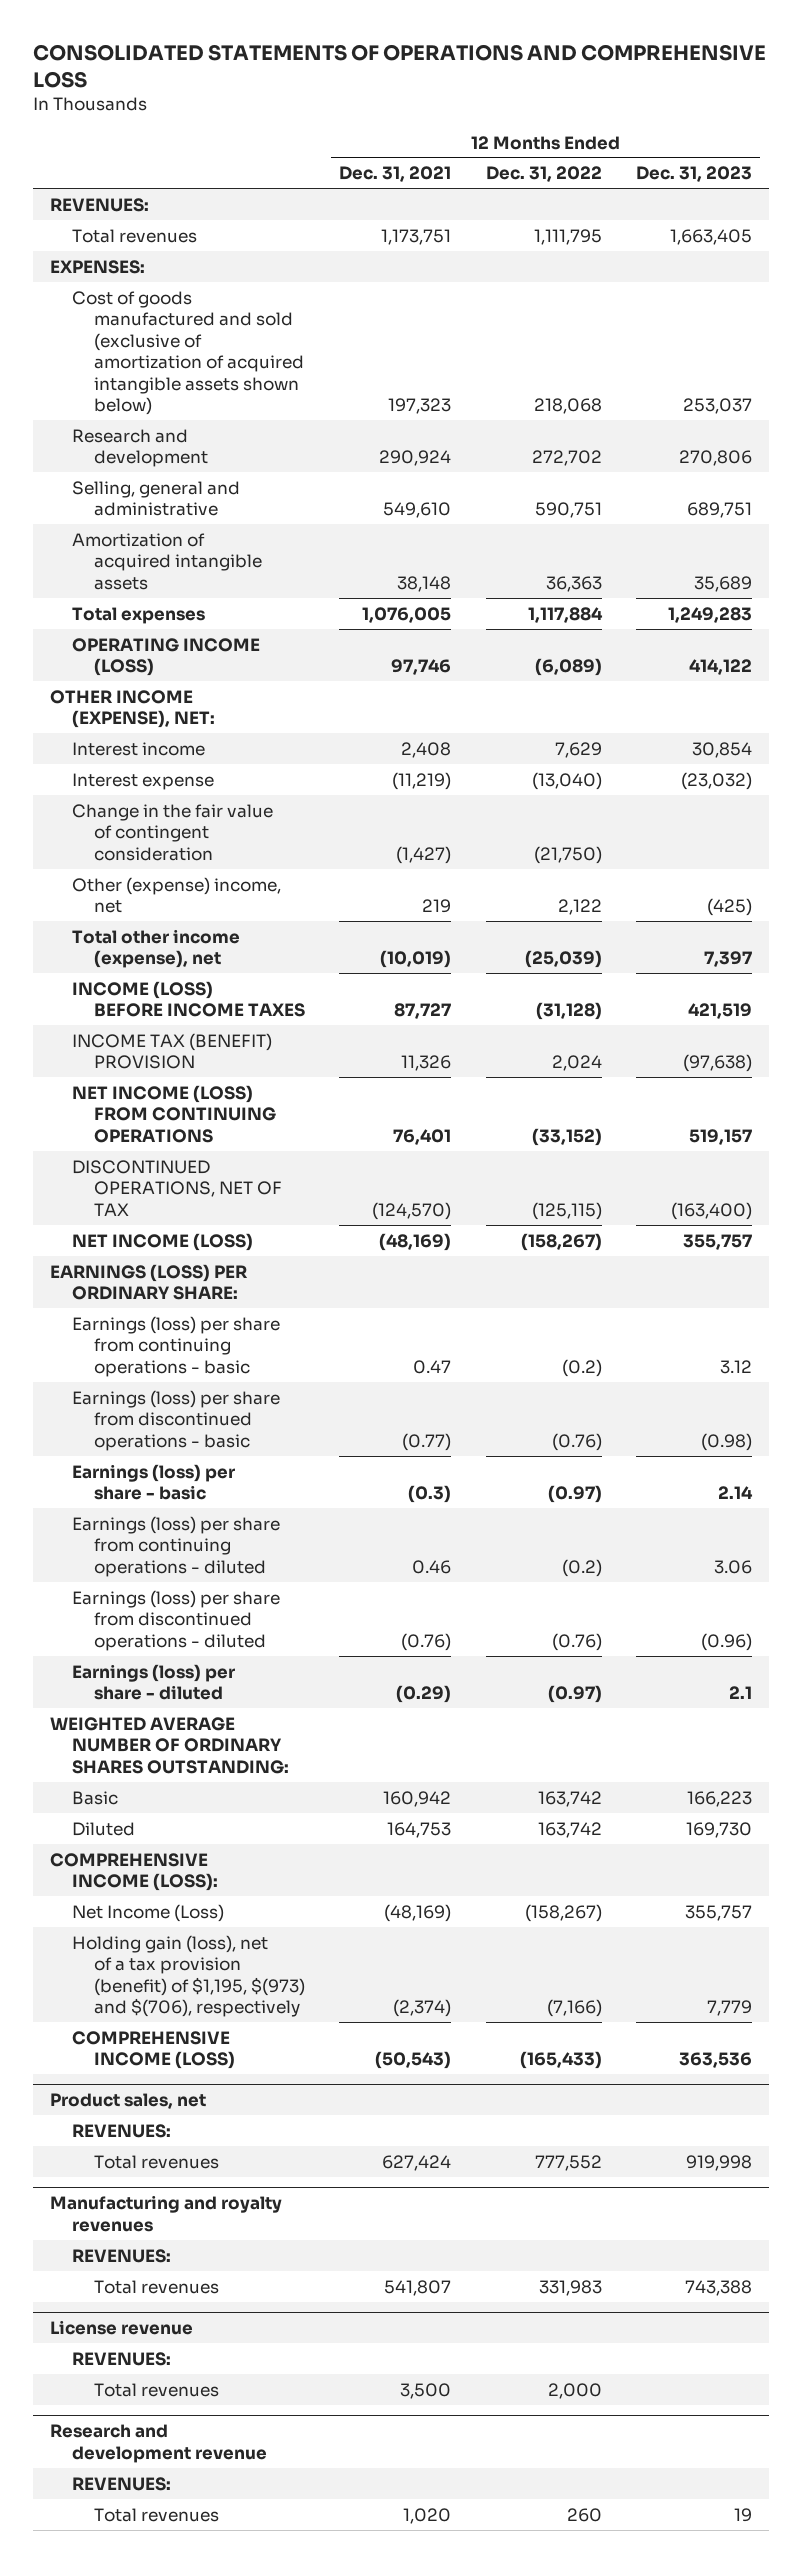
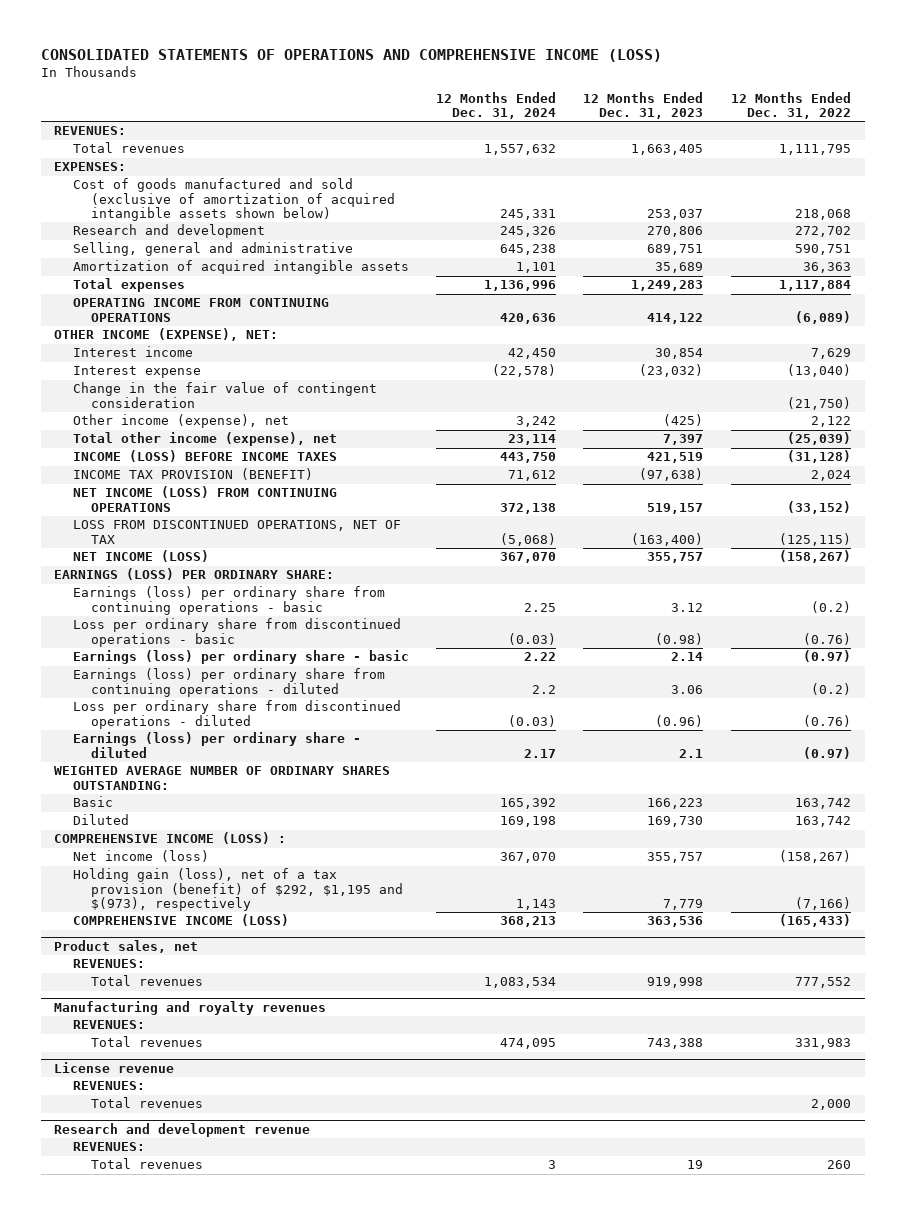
- CONSOLIDATED STATEMENTS OF OPERATIONS AND COMPREHENSIVE LOSS
+ CONSOLIDATED STATEMENTS OF OPERATIONS AND COMPREHENSIVE INCOME (LOSS)
- | 12 Months Ended Dec. 31, 2021 | 12 Months Ended Dec. 31, 2022 | 12 Months Ended Dec. 31, 2023
+ | 12 Months Ended Dec. 31, 2024 | 12 Months Ended Dec. 31, 2023 | 12 Months Ended Dec. 31, 2022
- OPERATING INCOME (LOSS) | 97,746 | (6,089) | 414,122
+ OPERATING INCOME FROM CONTINUING OPERATIONS | 420,636 | 414,122 | (6,089)
- Other (expense) income, net | 219 | 2,122 | (425)
+ Other income (expense), net | 3,242 | (425) | 2,122
- INCOME TAX (BENEFIT) PROVISION | 11,326 | 2,024 | (97,638)
+ INCOME TAX PROVISION (BENEFIT) | 71,612 | (97,638) | 2,024
- DISCONTINUED OPERATIONS, NET OF TAX | (124,570) | (125,115) | (163,400)
+ LOSS FROM DISCONTINUED OPERATIONS, NET OF TAX | (5,068) | (163,400) | (125,115)
- Earnings (loss) per share from continuing operations - basic | 0.47 | (0.2) | 3.12
- Earnings (loss) per share from discontinued operations - basic | (0.77) | (0.76) | (0.98)
- Earnings (loss) per share - basic | (0.3) | (0.97) | 2.14
- Earnings (loss) per share from continuing operations - diluted | 0.46 | (0.2) | 3.06
- Earnings (loss) per share from discontinued operations - diluted | (0.76) | (0.76) | (0.96)
- Earnings (loss) per share - diluted | (0.29) | (0.97) | 2.1
+ Earnings (loss) per ordinary share from continuing operations - basic | 2.25 | 3.12 | (0.2)
+ Loss per ordinary share from discontinued operations - basic | (0.03) | (0.98) | (0.76)
+ Earnings (loss) per ordinary share - basic | 2.22 | 2.14 | (0.97)
+ Earnings (loss) per ordinary share from continuing operations - diluted | 2.2 | 3.06 | (0.2)
+ Loss per ordinary share from discontinued operations - diluted | (0.03) | (0.96) | (0.76)
+ Earnings (loss) per ordinary share - diluted | 2.17 | 2.1 | (0.97)
- COMPREHENSIVE INCOME (LOSS):
- Net Income (Loss) | (48,169) | (158,267) | 355,757
- Holding gain (loss), net of a tax provision (benefit) of $1,195, $(973) and $(706), respectively | (2,374) | (7,166) | 7,779
+ COMPREHENSIVE INCOME (LOSS) :
+ Net income (loss) | 367,070 | 355,757 | (158,267)
+ Holding gain (loss), net of a tax provision (benefit) of $292, $1,195 and $(973), respectively | 1,143 | 7,779 | (7,166)

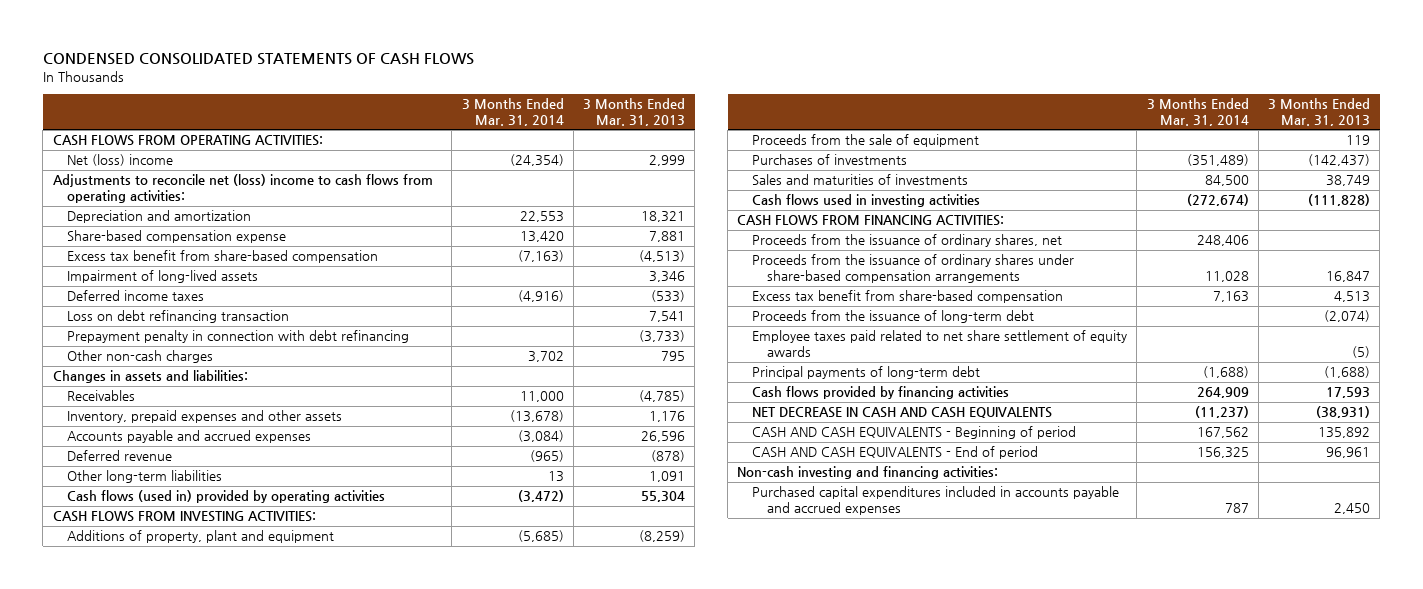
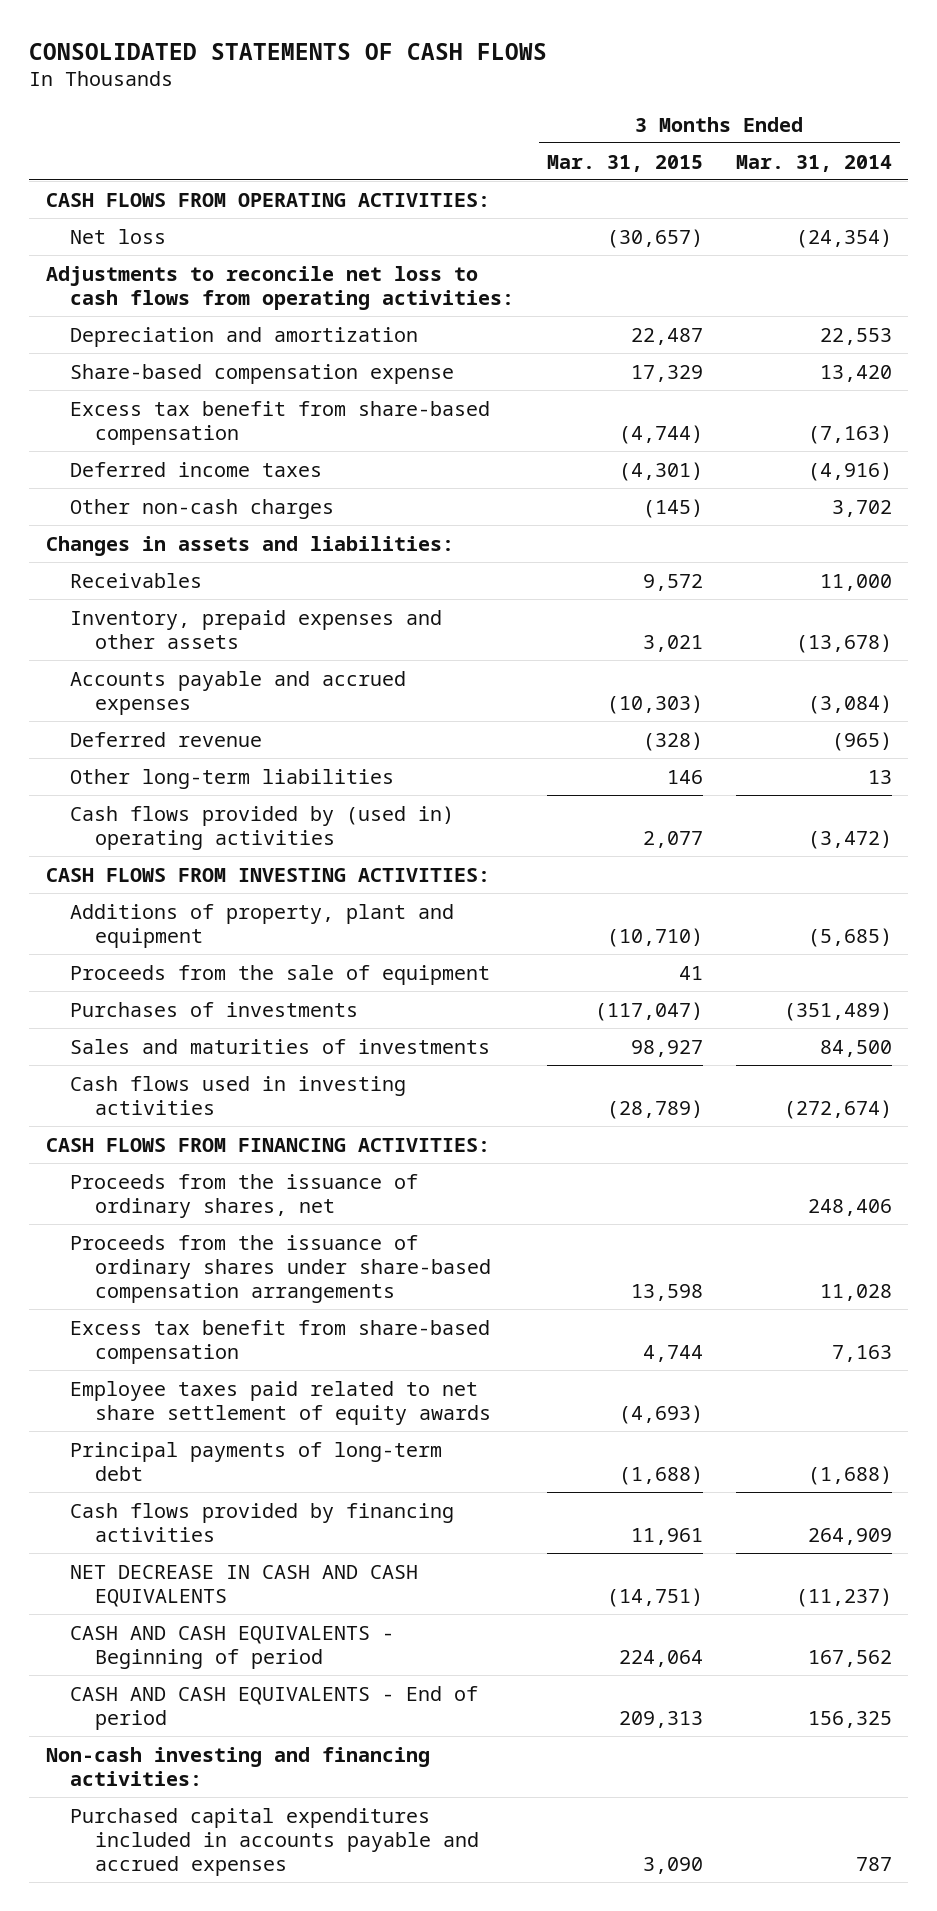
- CONDENSED CONSOLIDATED STATEMENTS OF CASH FLOWS
+ CONSOLIDATED STATEMENTS OF CASH FLOWS
- | 3 Months Ended Mar. 31, 2014 | 3 Months Ended Mar. 31, 2013
+ | 3 Months Ended Mar. 31, 2015 | 3 Months Ended Mar. 31, 2014
- Net (loss) income | (24,354) | 2,999
- Adjustments to reconcile net (loss) income to cash flows from operating activities:
+ Net loss | (30,657) | (24,354)
+ Adjustments to reconcile net loss to cash flows from operating activities:
- Impairment of long-lived assets | | 3,346
- Loss on debt refinancing transaction | | 7,541
- Prepayment penalty in connection with debt refinancing | | (3,733)
- Cash flows (used in) provided by operating activities | (3,472) | 55,304
+ Cash flows provided by (used in) operating activities | 2,077 | (3,472)
- Proceeds from the issuance of long-term debt | | (2,074)

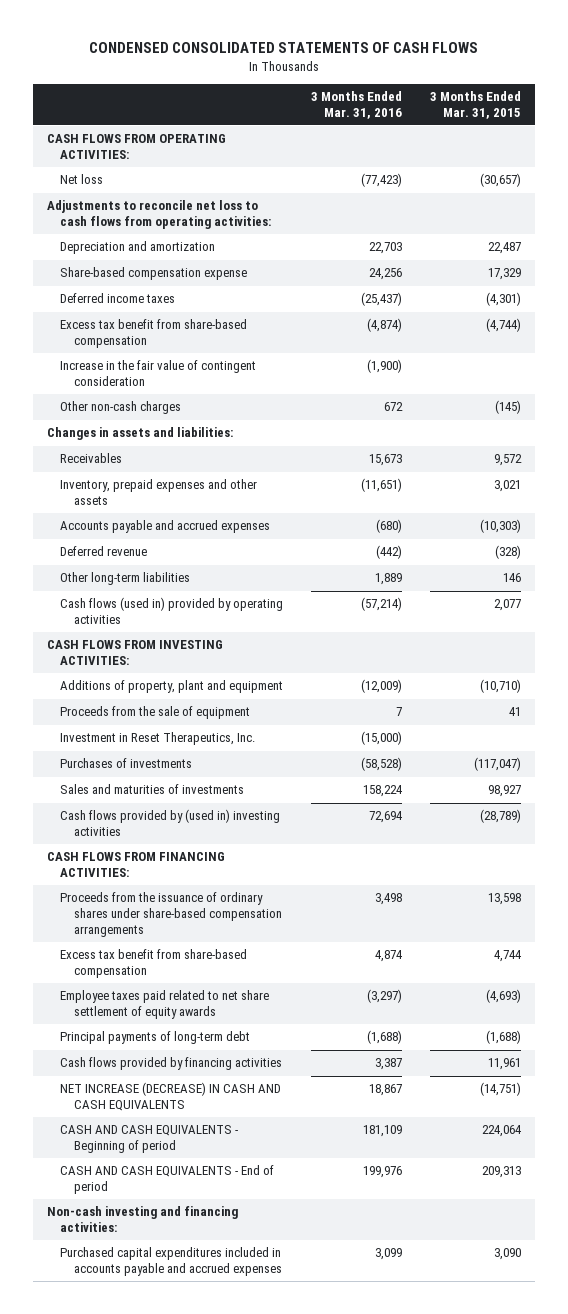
- CONSOLIDATED STATEMENTS OF CASH FLOWS
+ CONDENSED CONSOLIDATED STATEMENTS OF CASH FLOWS
- | 3 Months Ended Mar. 31, 2015 | 3 Months Ended Mar. 31, 2014
+ | 3 Months Ended Mar. 31, 2016 | 3 Months Ended Mar. 31, 2015
moved down: Excess tax benefit from share-based compensation | (4,874) | (4,744)
+ Increase in the fair value of contingent consideration | (1,900) |
- Cash flows provided by (used in) operating activities | 2,077 | (3,472)
+ Cash flows (used in) provided by operating activities | (57,214) | 2,077
+ Investment in Reset Therapeutics, Inc. | (15,000) |
- Cash flows used in investing activities | (28,789) | (272,674)
+ Cash flows provided by (used in) investing activities | 72,694 | (28,789)
- Proceeds from the issuance of ordinary shares, net | | 248,406
- NET DECREASE IN CASH AND CASH EQUIVALENTS | (14,751) | (11,237)
+ NET INCREASE (DECREASE) IN CASH AND CASH EQUIVALENTS | 18,867 | (14,751)

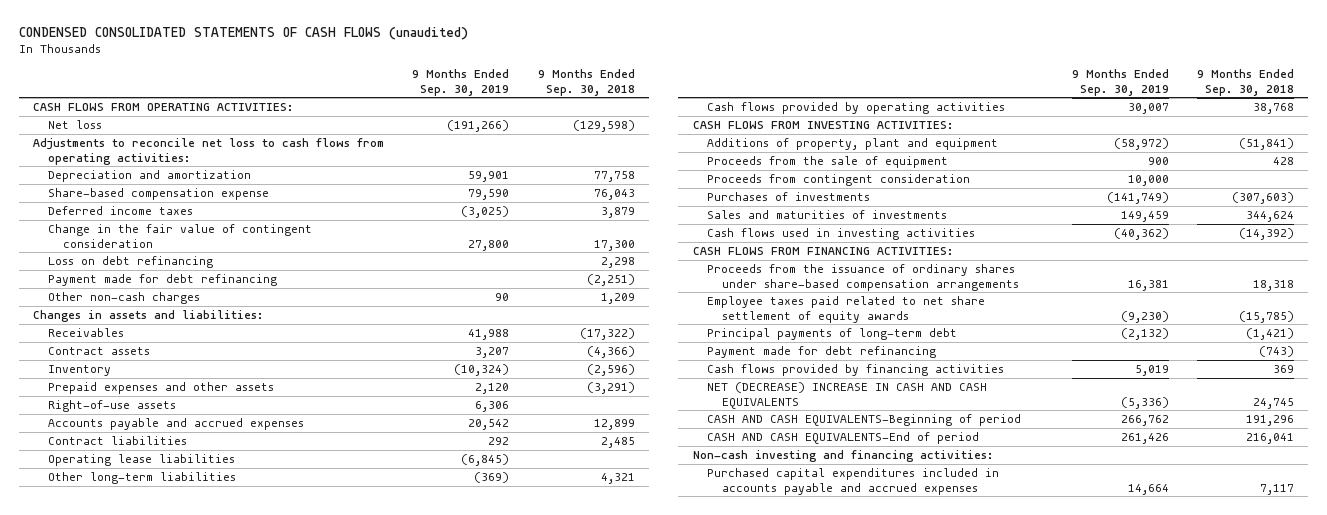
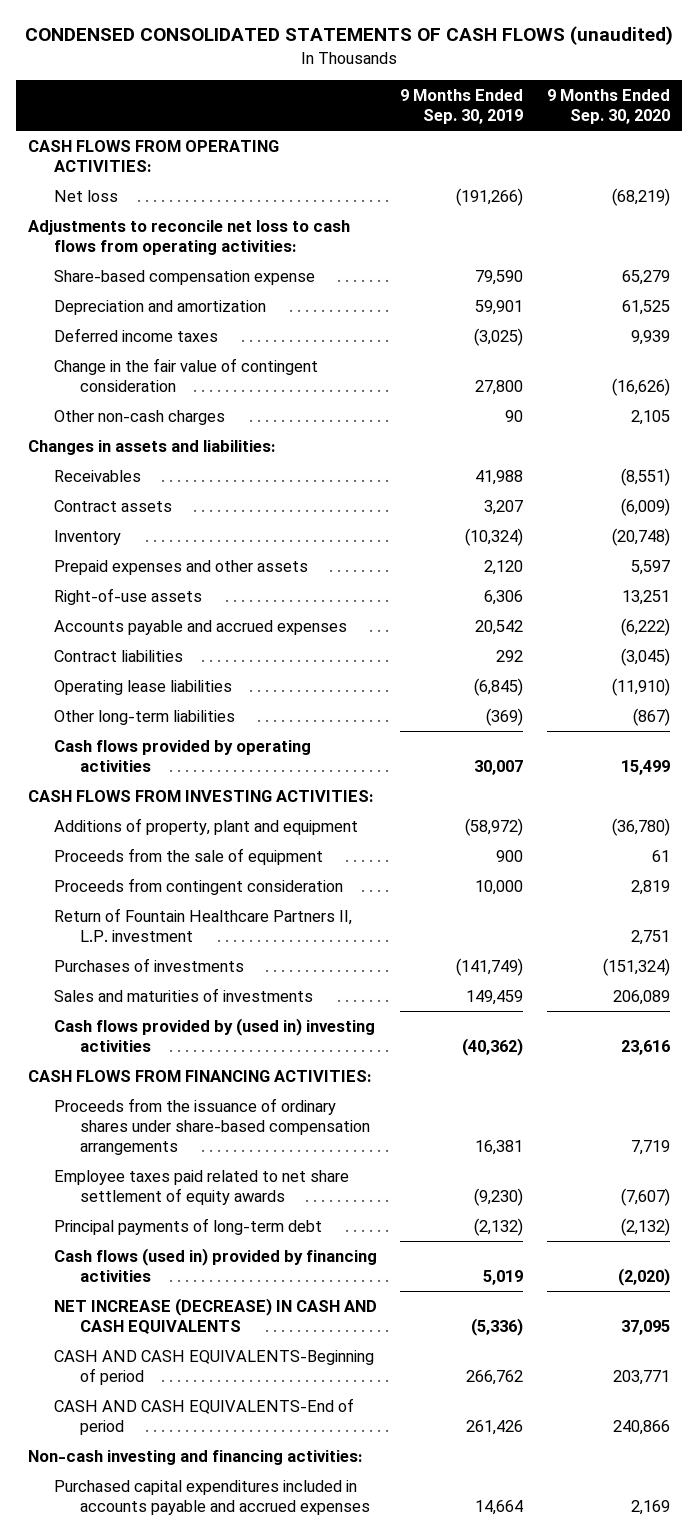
- | 9 Months Ended Sep. 30, 2019 | 9 Months Ended Sep. 30, 2018
+ | 9 Months Ended Sep. 30, 2019 | 9 Months Ended Sep. 30, 2020
moved down: Depreciation and amortization | 59,901 | 61,525
- Loss on debt refinancing | | 2,298
- Payment made for debt refinancing | | (2,251)
+ Return of Fountain Healthcare Partners II, L.P. investment | | 2,751
- Cash flows used in investing activities | (40,362) | (14,392)
+ Cash flows provided by (used in) investing activities | (40,362) | 23,616
- Payment made for debt refinancing | | (743)
- Cash flows provided by financing activities | 5,019 | 369
- NET (DECREASE) INCREASE IN CASH AND CASH EQUIVALENTS | (5,336) | 24,745
+ Cash flows (used in) provided by financing activities | 5,019 | (2,020)
+ NET INCREASE (DECREASE) IN CASH AND CASH EQUIVALENTS | (5,336) | 37,095

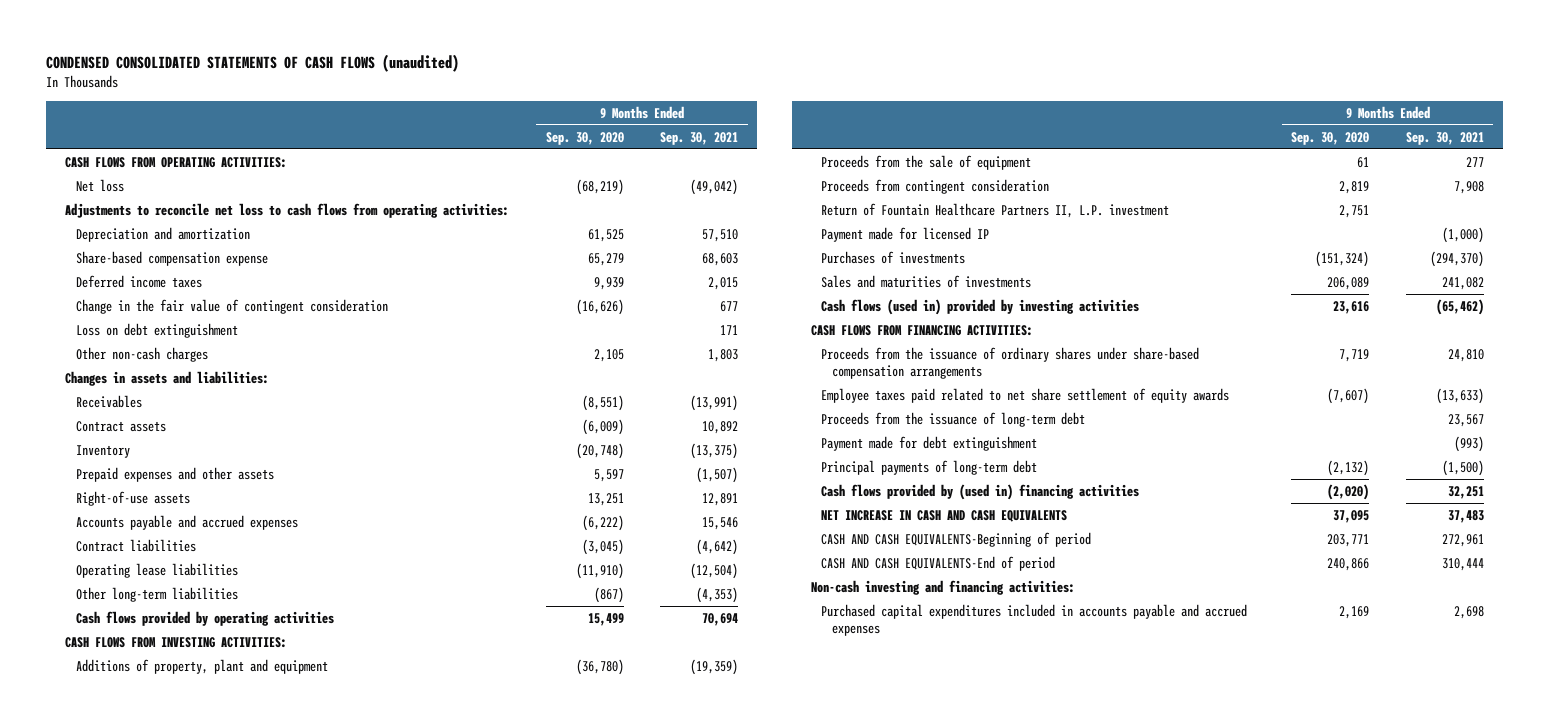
- | 9 Months Ended Sep. 30, 2019 | 9 Months Ended Sep. 30, 2020
+ | 9 Months Ended Sep. 30, 2020 | 9 Months Ended Sep. 30, 2021
moved down: Share-based compensation expense | 65,279 | 68,603
+ Loss on debt extinguishment | | 171
+ Payment made for licensed IP | | (1,000)
- Cash flows provided by (used in) investing activities | (40,362) | 23,616
+ Cash flows (used in) provided by investing activities | 23,616 | (65,462)
+ Proceeds from the issuance of long-term debt | | 23,567
+ Payment made for debt extinguishment | | (993)
- Cash flows (used in) provided by financing activities | 5,019 | (2,020)
- NET INCREASE (DECREASE) IN CASH AND CASH EQUIVALENTS | (5,336) | 37,095
+ Cash flows provided by (used in) financing activities | (2,020) | 32,251
+ NET INCREASE IN CASH AND CASH EQUIVALENTS | 37,095 | 37,483

